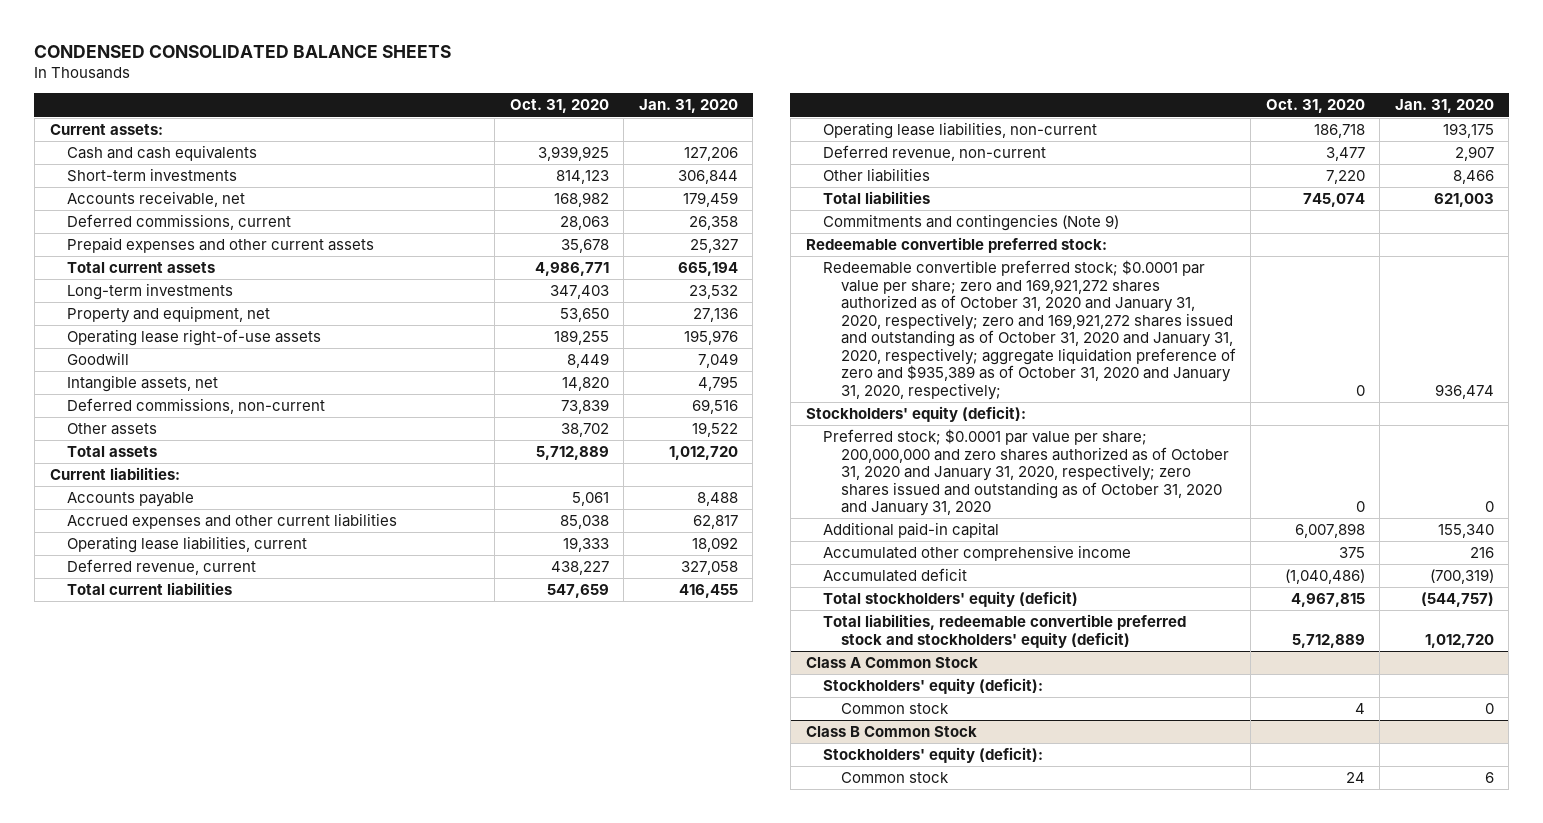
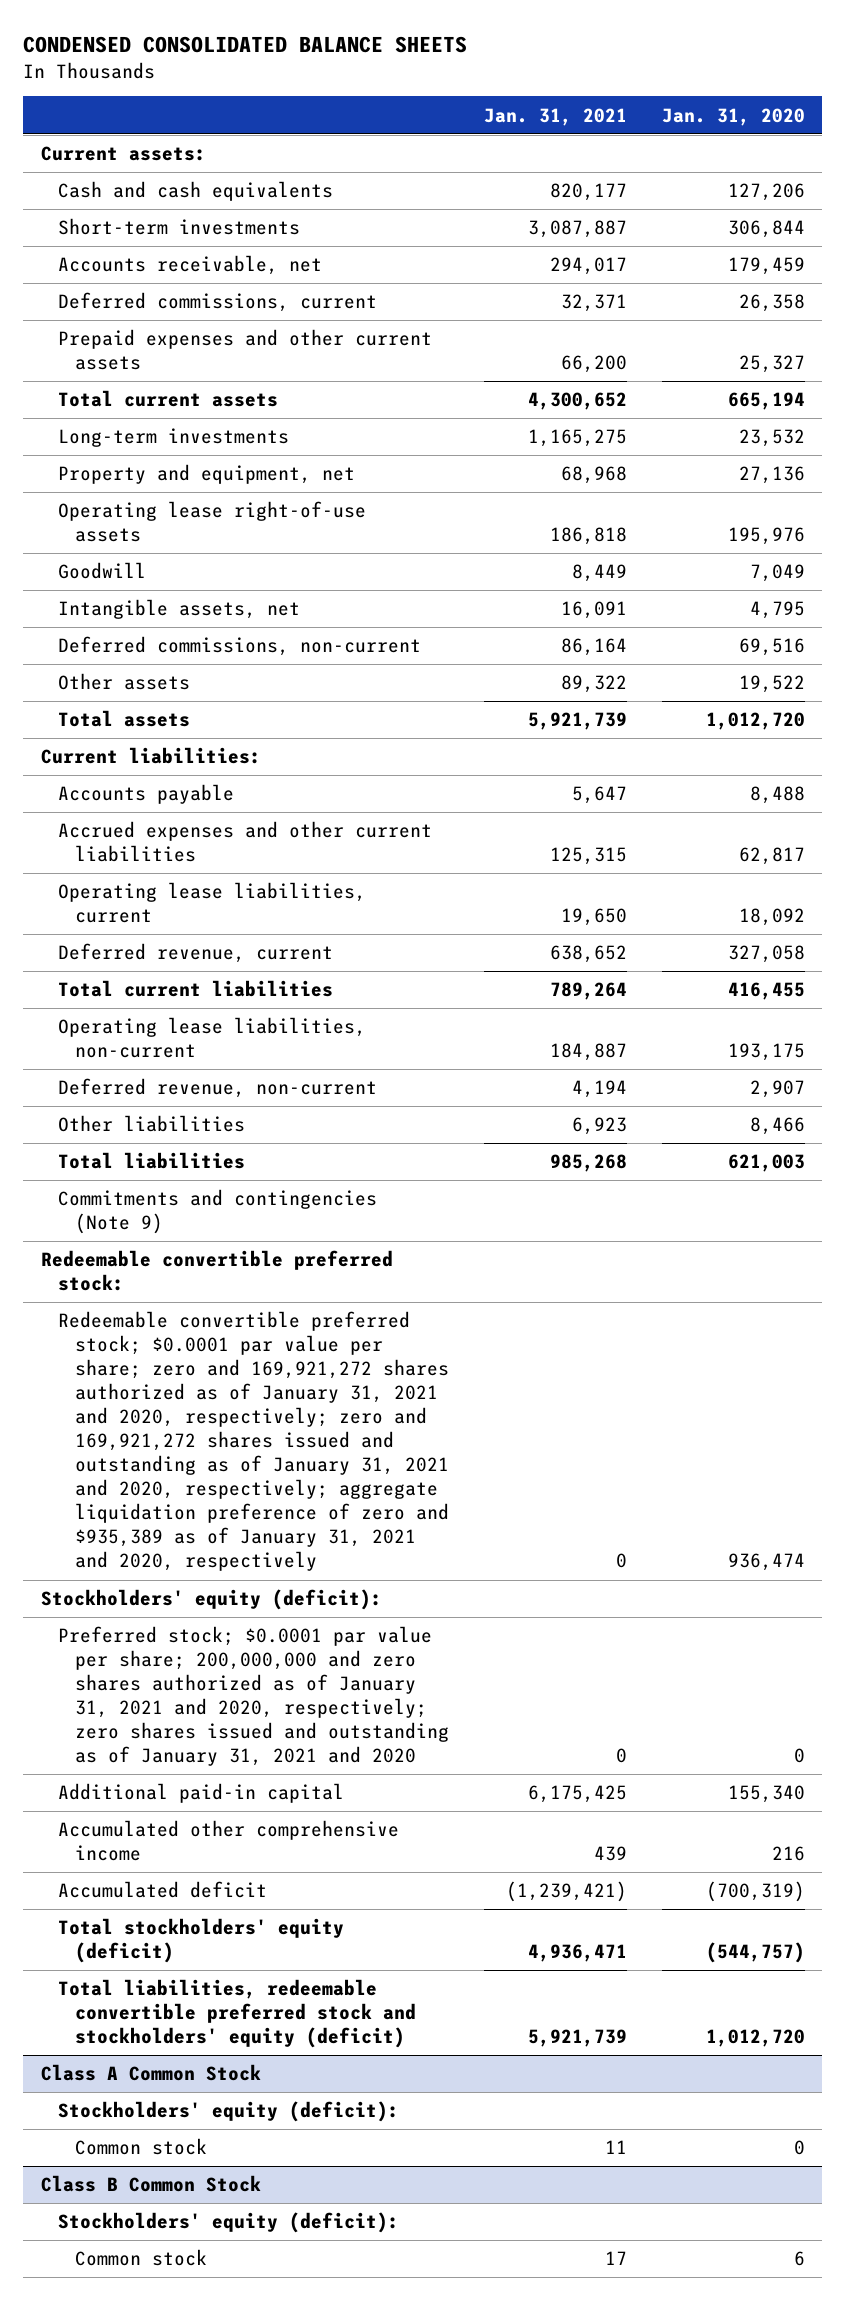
- | Oct. 31, 2020 | Jan. 31, 2020
+ | Jan. 31, 2021 | Jan. 31, 2020
- Redeemable convertible preferred stock; $0.0001 par value per share; zero and 169,921,272 shares authorized as of October 31, 2020 and January 31, 2020, respectively; zero and 169,921,272 shares issued and outstanding as of October 31, 2020 and January 31, 2020, respectively; aggregate liquidation preference of zero and $935,389 as of October 31, 2020 and January 31, 2020, respectively; | 0 | 936,474
+ Redeemable convertible preferred stock; $0.0001 par value per share; zero and 169,921,272 shares authorized as of January 31, 2021 and 2020, respectively; zero and 169,921,272 shares issued and outstanding as of January 31, 2021 and 2020, respectively; aggregate liquidation preference of zero and $935,389 as of January 31, 2021 and 2020, respectively | 0 | 936,474
- Preferred stock; $0.0001 par value per share; 200,000,000 and zero shares authorized as of October 31, 2020 and January 31, 2020, respectively; zero shares issued and outstanding as of October 31, 2020 and January 31, 2020 | 0 | 0
+ Preferred stock; $0.0001 par value per share; 200,000,000 and zero shares authorized as of January 31, 2021 and 2020, respectively; zero shares issued and outstanding as of January 31, 2021 and 2020 | 0 | 0

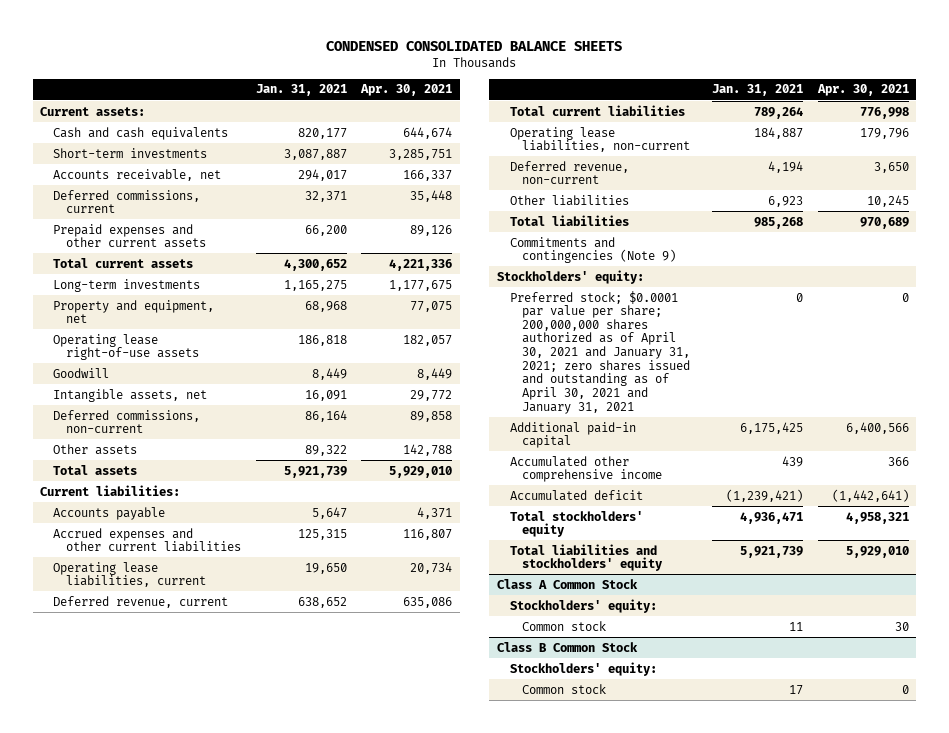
- | Jan. 31, 2021 | Jan. 31, 2020
+ | Jan. 31, 2021 | Apr. 30, 2021
- Redeemable convertible preferred stock:
- Redeemable convertible preferred stock; $0.0001 par value per share; zero and 169,921,272 shares authorized as of January 31, 2021 and 2020, respectively; zero and 169,921,272 shares issued and outstanding as of January 31, 2021 and 2020, respectively; aggregate liquidation preference of zero and $935,389 as of January 31, 2021 and 2020, respectively | 0 | 936,474
- Stockholders' equity (deficit):
- Preferred stock; $0.0001 par value per share; 200,000,000 and zero shares authorized as of January 31, 2021 and 2020, respectively; zero shares issued and outstanding as of January 31, 2021 and 2020 | 0 | 0
+ Stockholders' equity:
+ Preferred stock; $0.0001 par value per share; 200,000,000 shares authorized as of April 30, 2021 and January 31, 2021; zero shares issued and outstanding as of April 30, 2021 and January 31, 2021 | 0 | 0
- Total stockholders' equity (deficit) | 4,936,471 | (544,757)
- Total liabilities, redeemable convertible preferred stock and stockholders' equity (deficit) | 5,921,739 | 1,012,720
+ Total stockholders' equity | 4,936,471 | 4,958,321
+ Total liabilities and stockholders' equity | 5,921,739 | 5,929,010
@ Class A Common Stock
- Stockholders' equity (deficit):
+ Stockholders' equity:
@ Class B Common Stock
- Stockholders' equity (deficit):
+ Stockholders' equity:

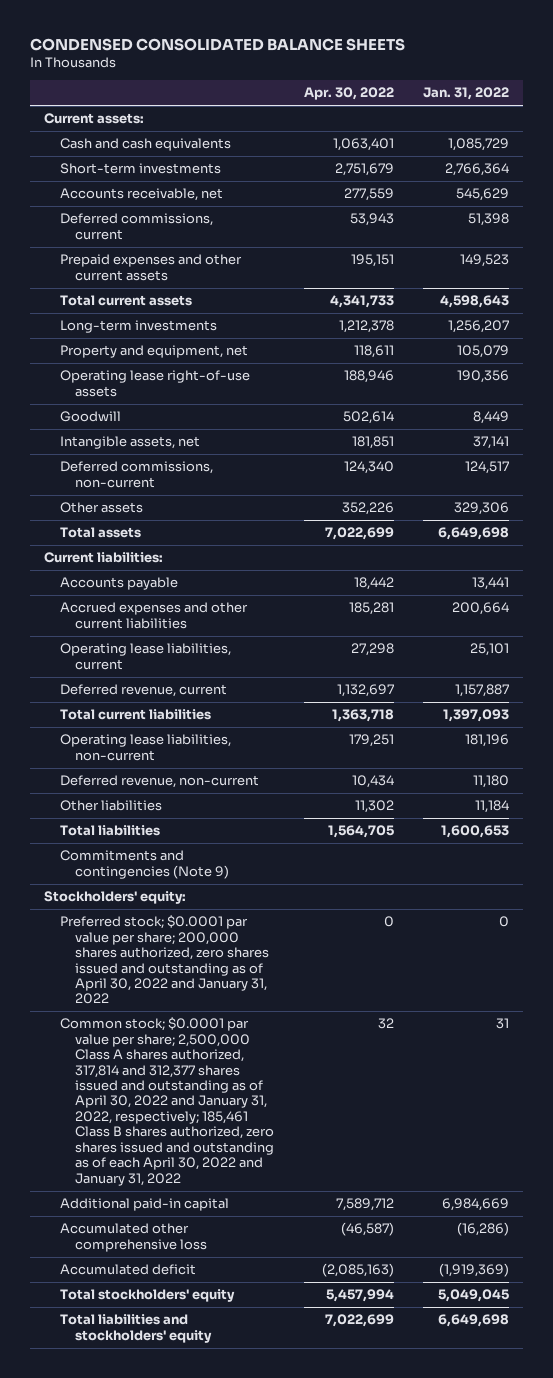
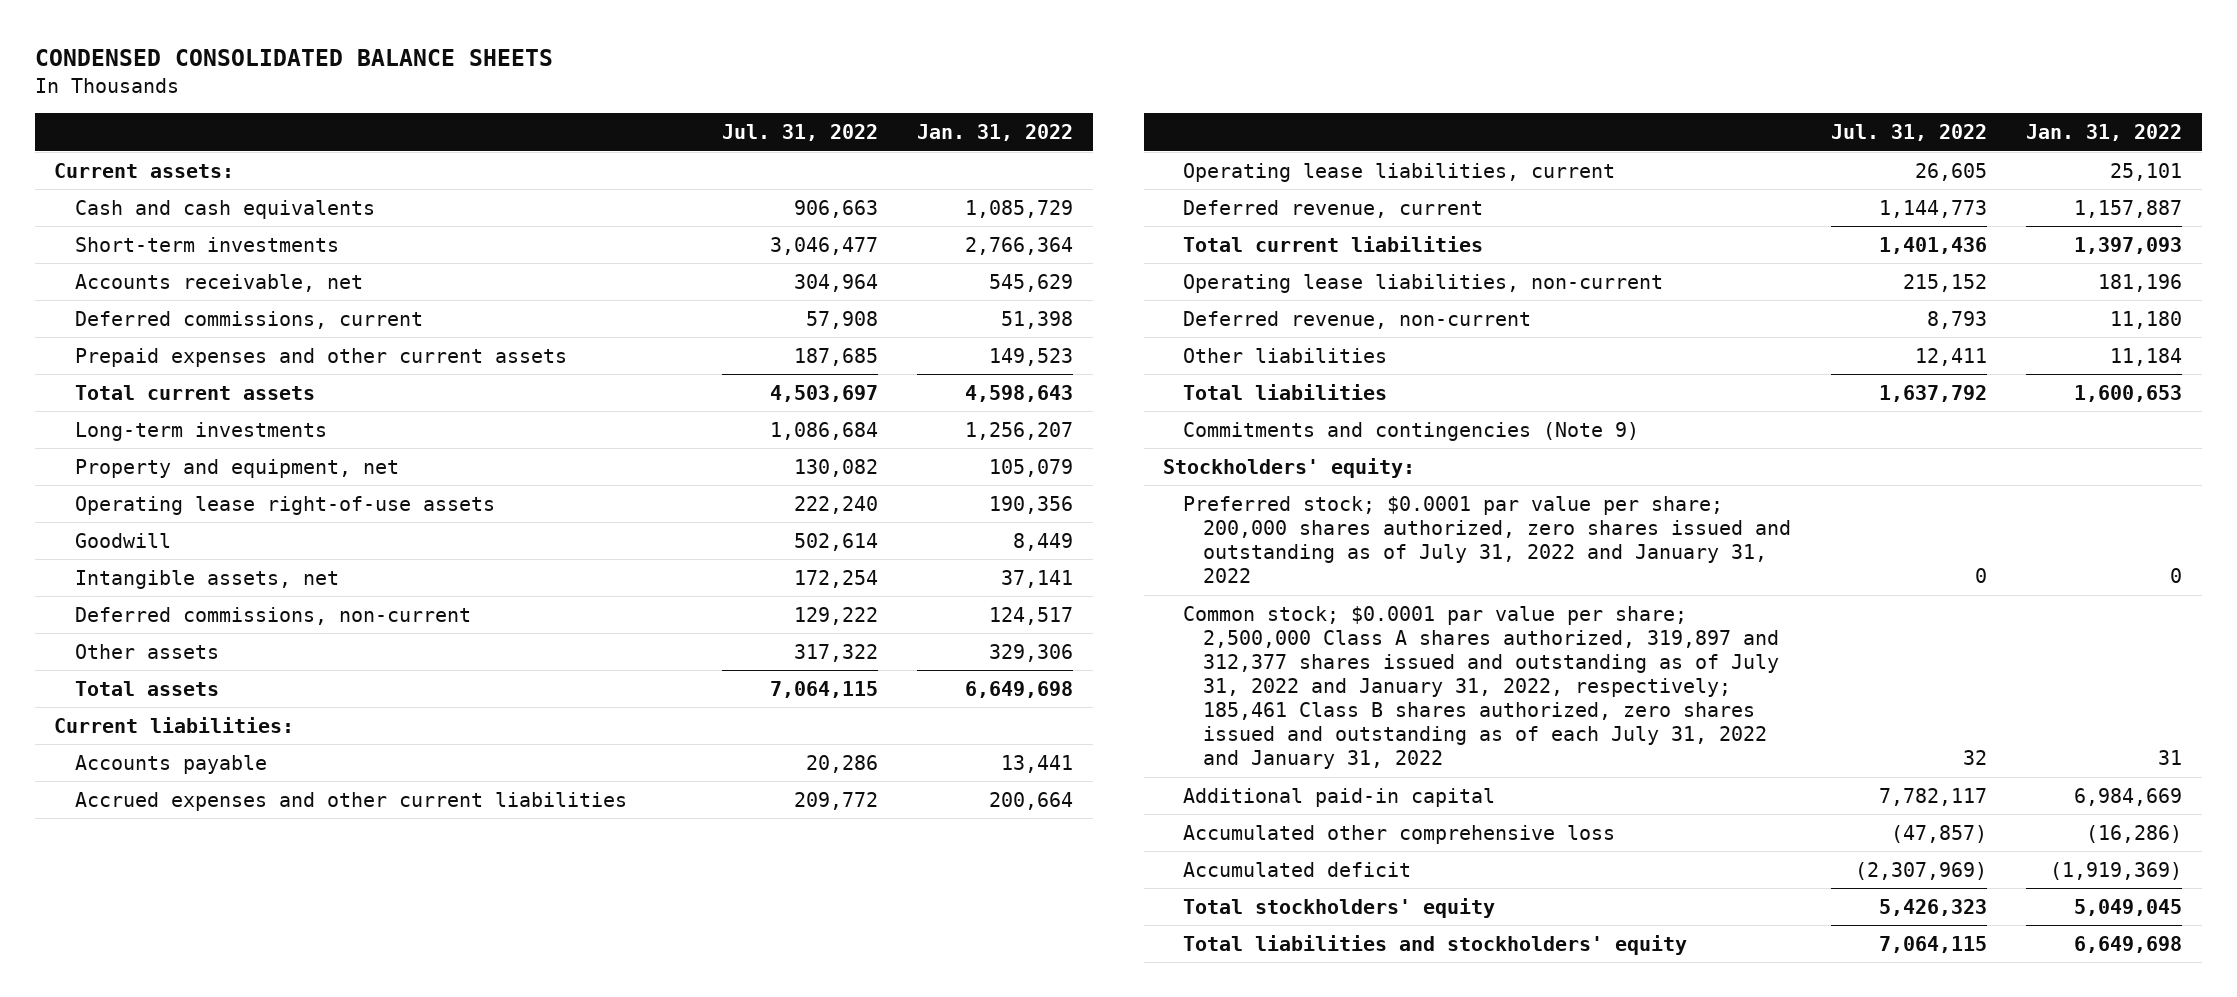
- | Apr. 30, 2022 | Jan. 31, 2022
+ | Jul. 31, 2022 | Jan. 31, 2022
- Preferred stock; $0.0001 par value per share; 200,000 shares authorized, zero shares issued and outstanding as of April 30, 2022 and January 31, 2022 | 0 | 0
- Common stock; $0.0001 par value per share; 2,500,000 Class A shares authorized, 317,814 and 312,377 shares issued and outstanding as of April 30, 2022 and January 31, 2022, respectively; 185,461 Class B shares authorized, zero shares issued and outstanding as of each April 30, 2022 and January 31, 2022 | 32 | 31
+ Preferred stock; $0.0001 par value per share; 200,000 shares authorized, zero shares issued and outstanding as of July 31, 2022 and January 31, 2022 | 0 | 0
+ Common stock; $0.0001 par value per share; 2,500,000 Class A shares authorized, 319,897 and 312,377 shares issued and outstanding as of July 31, 2022 and January 31, 2022, respectively; 185,461 Class B shares authorized, zero shares issued and outstanding as of each July 31, 2022 and January 31, 2022 | 32 | 31

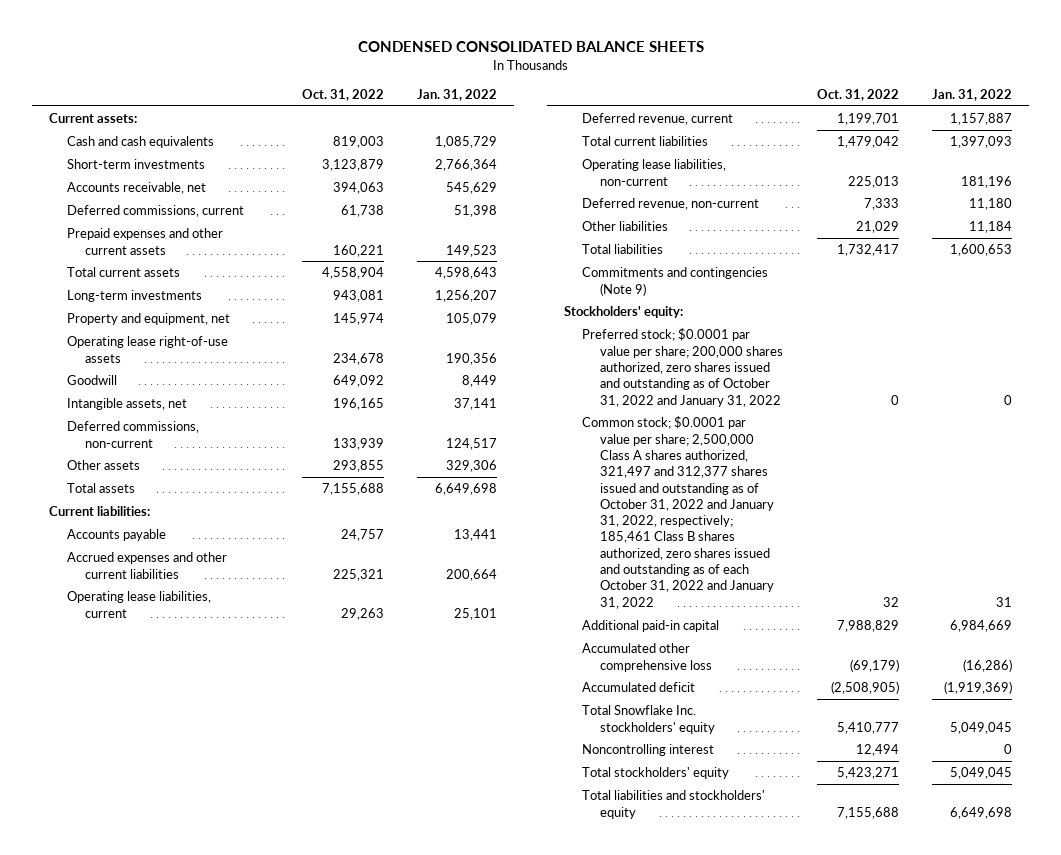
- | Jul. 31, 2022 | Jan. 31, 2022
+ | Oct. 31, 2022 | Jan. 31, 2022
- Preferred stock; $0.0001 par value per share; 200,000 shares authorized, zero shares issued and outstanding as of July 31, 2022 and January 31, 2022 | 0 | 0
- Common stock; $0.0001 par value per share; 2,500,000 Class A shares authorized, 319,897 and 312,377 shares issued and outstanding as of July 31, 2022 and January 31, 2022, respectively; 185,461 Class B shares authorized, zero shares issued and outstanding as of each July 31, 2022 and January 31, 2022 | 32 | 31
+ Preferred stock; $0.0001 par value per share; 200,000 shares authorized, zero shares issued and outstanding as of October 31, 2022 and January 31, 2022 | 0 | 0
+ Common stock; $0.0001 par value per share; 2,500,000 Class A shares authorized, 321,497 and 312,377 shares issued and outstanding as of October 31, 2022 and January 31, 2022, respectively; 185,461 Class B shares authorized, zero shares issued and outstanding as of each October 31, 2022 and January 31, 2022 | 32 | 31
+ Total Snowflake Inc. stockholders' equity | 5,410,777 | 5,049,045
+ Noncontrolling interest | 12,494 | 0

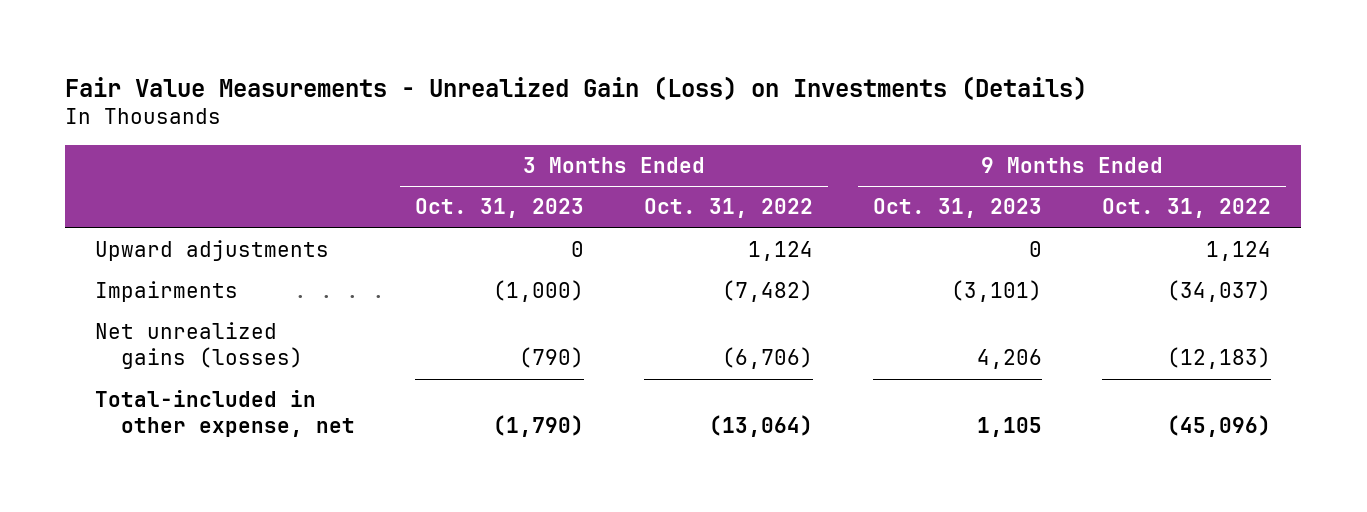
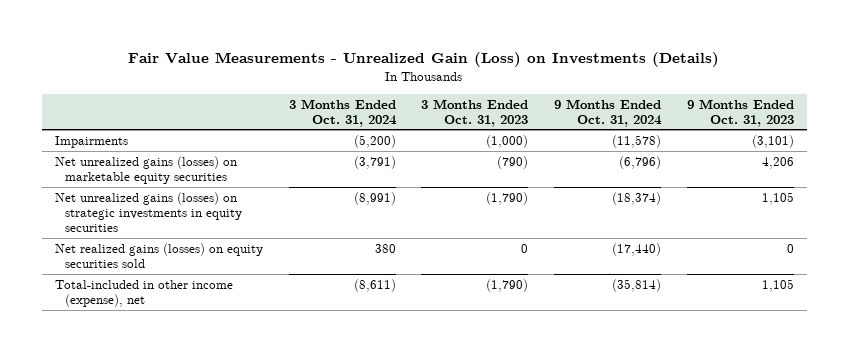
- | 3 Months Ended Oct. 31, 2023 | 3 Months Ended Oct. 31, 2022 | 9 Months Ended Oct. 31, 2023 | 9 Months Ended Oct. 31, 2022
+ | 3 Months Ended Oct. 31, 2024 | 3 Months Ended Oct. 31, 2023 | 9 Months Ended Oct. 31, 2024 | 9 Months Ended Oct. 31, 2023
- Upward adjustments | 0 | 1,124 | 0 | 1,124
- Net unrealized gains (losses) | (790) | (6,706) | 4,206 | (12,183)
- Total-included in other expense, net | (1,790) | (13,064) | 1,105 | (45,096)
+ Net unrealized gains (losses) on marketable equity securities | (3,791) | (790) | (6,796) | 4,206
+ Net unrealized gains (losses) on strategic investments in equity securities | (8,991) | (1,790) | (18,374) | 1,105
+ Net realized gains (losses) on equity securities sold | 380 | 0 | (17,440) | 0
+ Total-included in other income (expense), net | (8,611) | (1,790) | (35,814) | 1,105

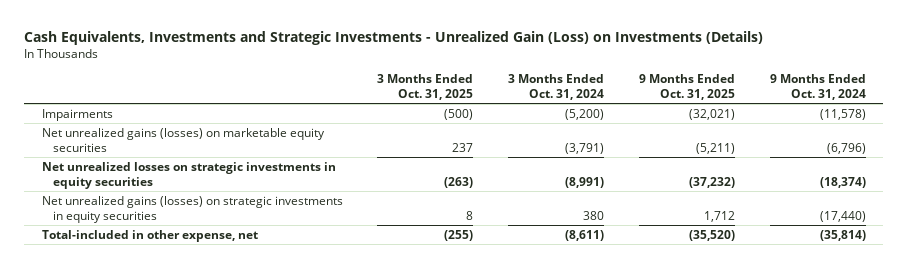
- Fair Value Measurements - Unrealized Gain (Loss) on Investments (Details)
+ Cash Equivalents, Investments and Strategic Investments - Unrealized Gain (Loss) on Investments (Details)
- | 3 Months Ended Oct. 31, 2024 | 3 Months Ended Oct. 31, 2023 | 9 Months Ended Oct. 31, 2024 | 9 Months Ended Oct. 31, 2023
+ | 3 Months Ended Oct. 31, 2025 | 3 Months Ended Oct. 31, 2024 | 9 Months Ended Oct. 31, 2025 | 9 Months Ended Oct. 31, 2024
- Net unrealized gains (losses) on strategic investments in equity securities | (8,991) | (1,790) | (18,374) | 1,105
- Net realized gains (losses) on equity securities sold | 380 | 0 | (17,440) | 0
- Total-included in other income (expense), net | (8,611) | (1,790) | (35,814) | 1,105
+ Net unrealized losses on strategic investments in equity securities | (263) | (8,991) | (37,232) | (18,374)
+ Net unrealized gains (losses) on strategic investments in equity securities | 8 | 380 | 1,712 | (17,440)
+ Total-included in other expense, net | (255) | (8,611) | (35,520) | (35,814)

